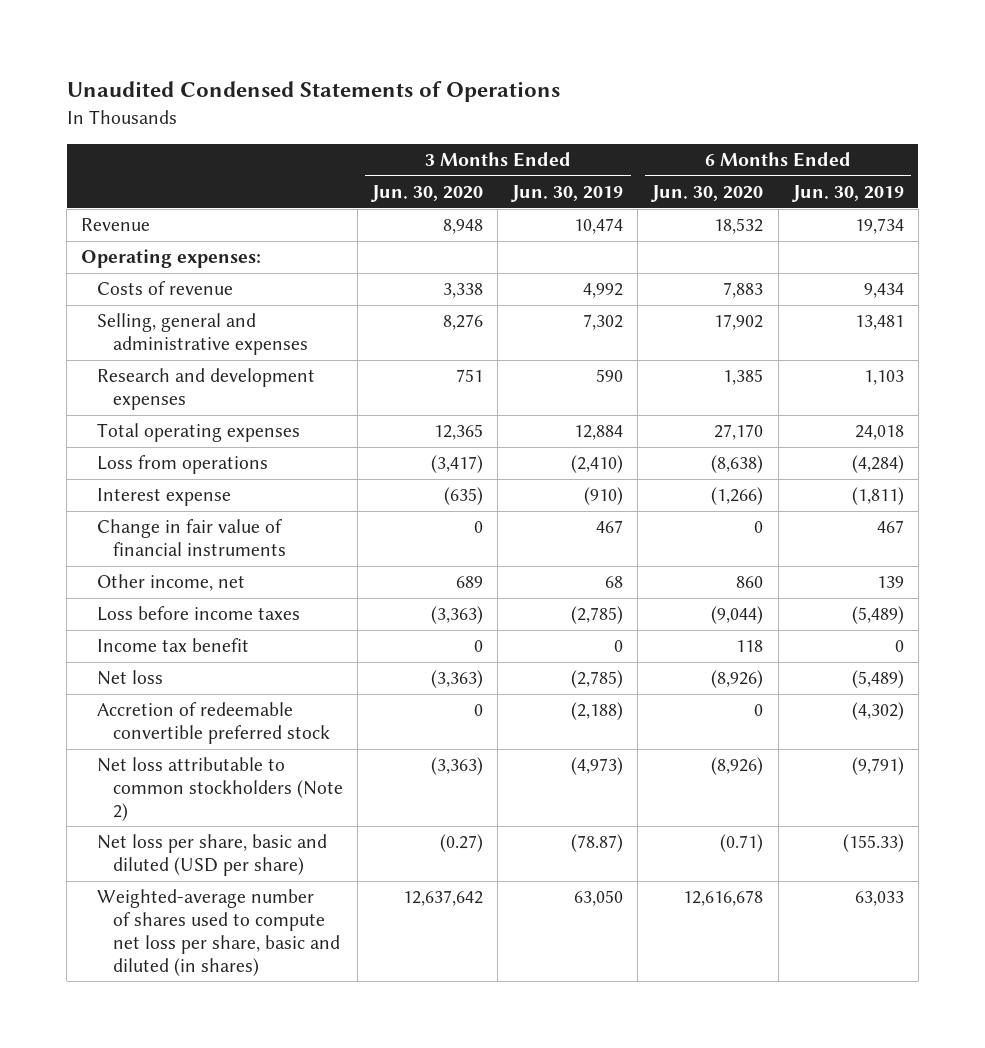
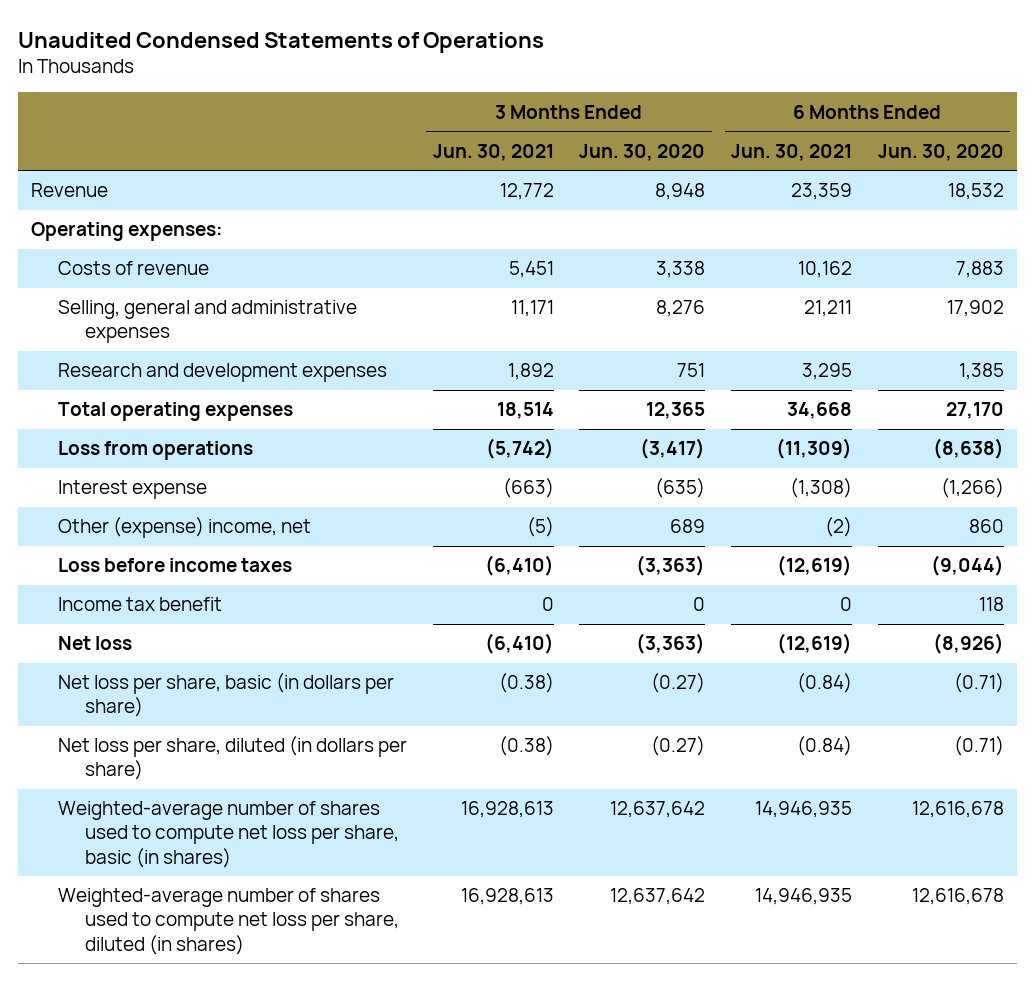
- | 3 Months Ended Jun. 30, 2020 | 3 Months Ended Jun. 30, 2019 | 6 Months Ended Jun. 30, 2020 | 6 Months Ended Jun. 30, 2019
+ | 3 Months Ended Jun. 30, 2021 | 3 Months Ended Jun. 30, 2020 | 6 Months Ended Jun. 30, 2021 | 6 Months Ended Jun. 30, 2020
- Change in fair value of financial instruments | 0 | 467 | 0 | 467
- Other income, net | 689 | 68 | 860 | 139
+ Other (expense) income, net | (5) | 689 | (2) | 860
- Accretion of redeemable convertible preferred stock | 0 | (2,188) | 0 | (4,302)
- Net loss attributable to common stockholders (Note 2) | (3,363) | (4,973) | (8,926) | (9,791)
- Net loss per share, basic and diluted (USD per share) | (0.27) | (78.87) | (0.71) | (155.33)
- Weighted-average number of shares used to compute net loss per share, basic and diluted (in shares) | 12,637,642 | 63,050 | 12,616,678 | 63,033
+ Net loss per share, basic (in dollars per share) | (0.38) | (0.27) | (0.84) | (0.71)
+ Net loss per share, diluted (in dollars per share) | (0.38) | (0.27) | (0.84) | (0.71)
+ Weighted-average number of shares used to compute net loss per share, basic (in shares) | 16,928,613 | 12,637,642 | 14,946,935 | 12,616,678
+ Weighted-average number of shares used to compute net loss per share, diluted (in shares) | 16,928,613 | 12,637,642 | 14,946,935 | 12,616,678

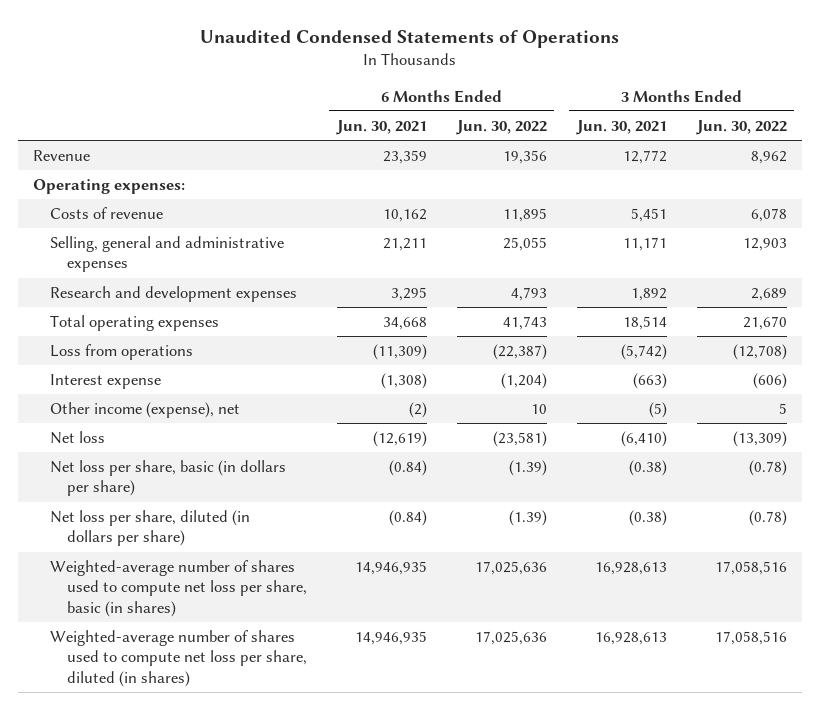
- | 3 Months Ended Jun. 30, 2021 | 3 Months Ended Jun. 30, 2020 | 6 Months Ended Jun. 30, 2021 | 6 Months Ended Jun. 30, 2020
+ | 6 Months Ended Jun. 30, 2021 | 6 Months Ended Jun. 30, 2022 | 3 Months Ended Jun. 30, 2021 | 3 Months Ended Jun. 30, 2022
- Other (expense) income, net | (5) | 689 | (2) | 860
- Loss before income taxes | (6,410) | (3,363) | (12,619) | (9,044)
- Income tax benefit | 0 | 0 | 0 | 118
+ Other income (expense), net | (2) | 10 | (5) | 5

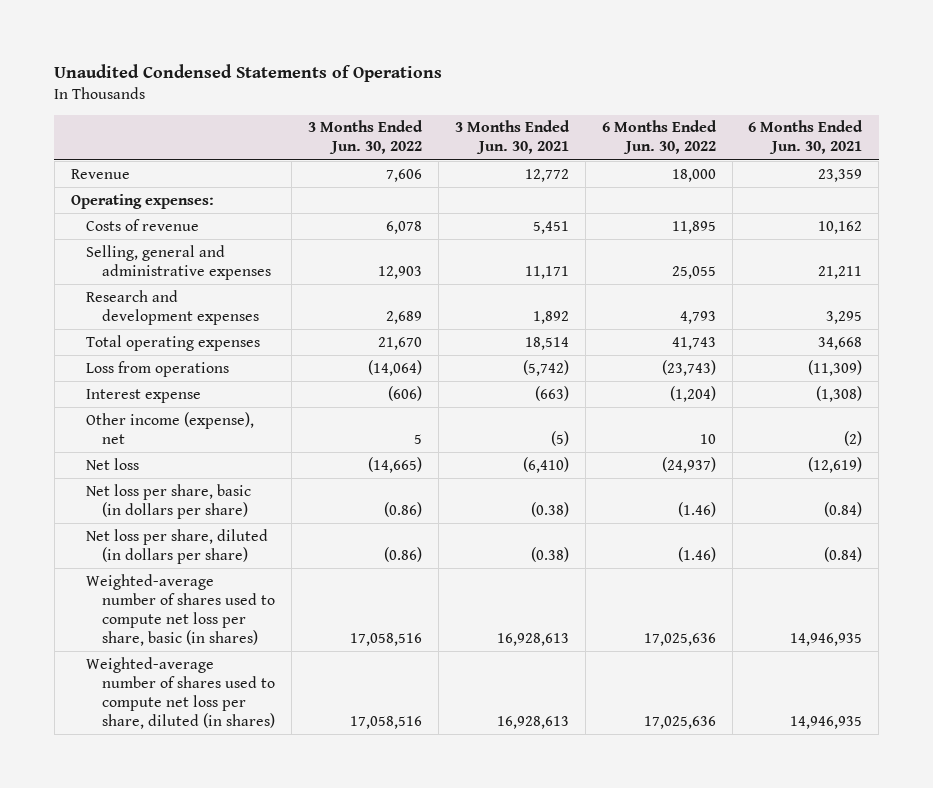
- | 6 Months Ended Jun. 30, 2021 | 6 Months Ended Jun. 30, 2022 | 3 Months Ended Jun. 30, 2021 | 3 Months Ended Jun. 30, 2022
+ | 3 Months Ended Jun. 30, 2022 | 3 Months Ended Jun. 30, 2021 | 6 Months Ended Jun. 30, 2022 | 6 Months Ended Jun. 30, 2021
- Revenue | 23,359 | 19,356 | 12,772 | 8,962
+ Revenue | 7,606 | 12,772 | 18,000 | 23,359
- Loss from operations | (11,309) | (22,387) | (5,742) | (12,708)
+ Loss from operations | (14,064) | (5,742) | (23,743) | (11,309)
- Net loss | (12,619) | (23,581) | (6,410) | (13,309)
- Net loss per share, basic (in dollars per share) | (0.84) | (1.39) | (0.38) | (0.78)
- Net loss per share, diluted (in dollars per share) | (0.84) | (1.39) | (0.38) | (0.78)
+ Net loss | (14,665) | (6,410) | (24,937) | (12,619)
+ Net loss per share, basic (in dollars per share) | (0.86) | (0.38) | (1.46) | (0.84)
+ Net loss per share, diluted (in dollars per share) | (0.86) | (0.38) | (1.46) | (0.84)

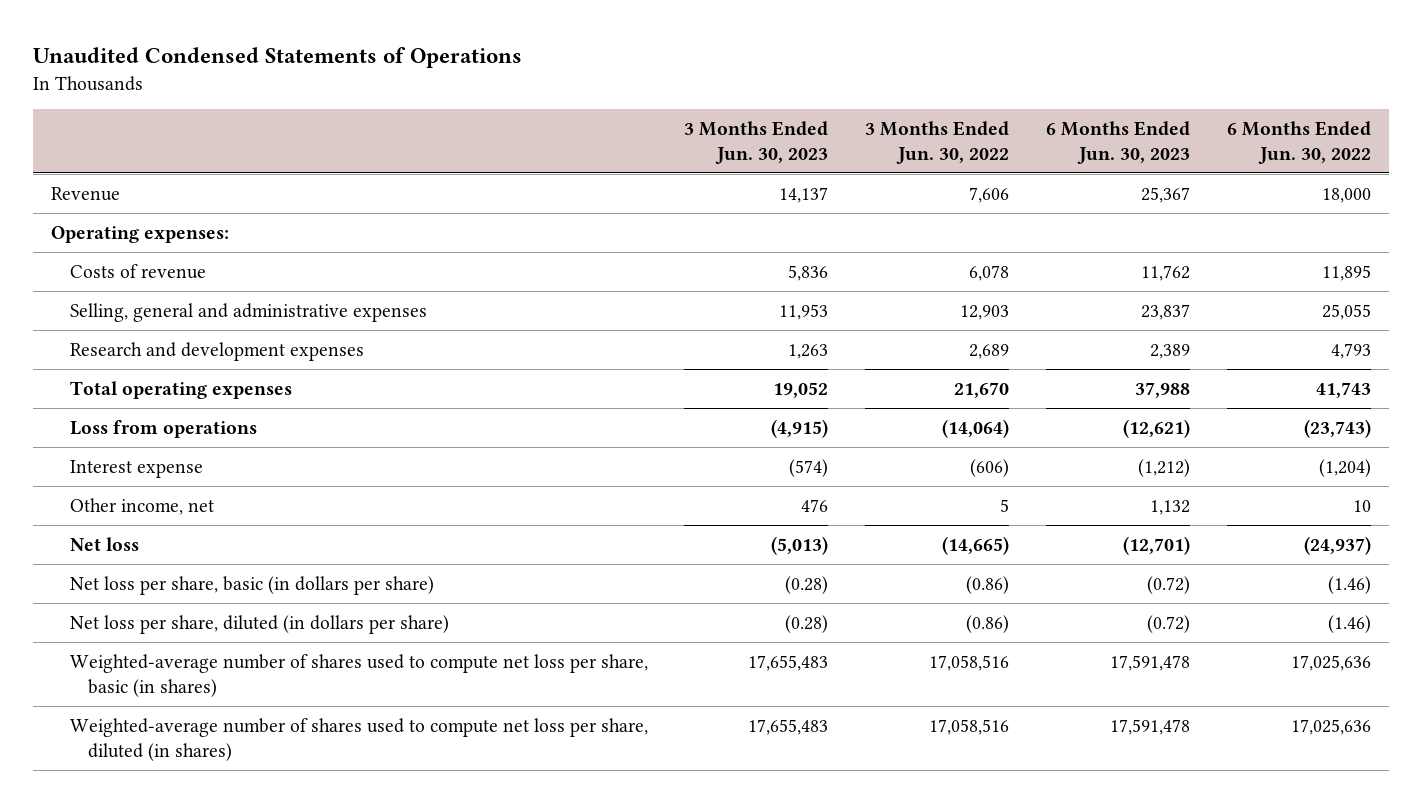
- | 3 Months Ended Jun. 30, 2022 | 3 Months Ended Jun. 30, 2021 | 6 Months Ended Jun. 30, 2022 | 6 Months Ended Jun. 30, 2021
+ | 3 Months Ended Jun. 30, 2023 | 3 Months Ended Jun. 30, 2022 | 6 Months Ended Jun. 30, 2023 | 6 Months Ended Jun. 30, 2022
- Other income (expense), net | 5 | (5) | 10 | (2)
+ Other income, net | 476 | 5 | 1,132 | 10

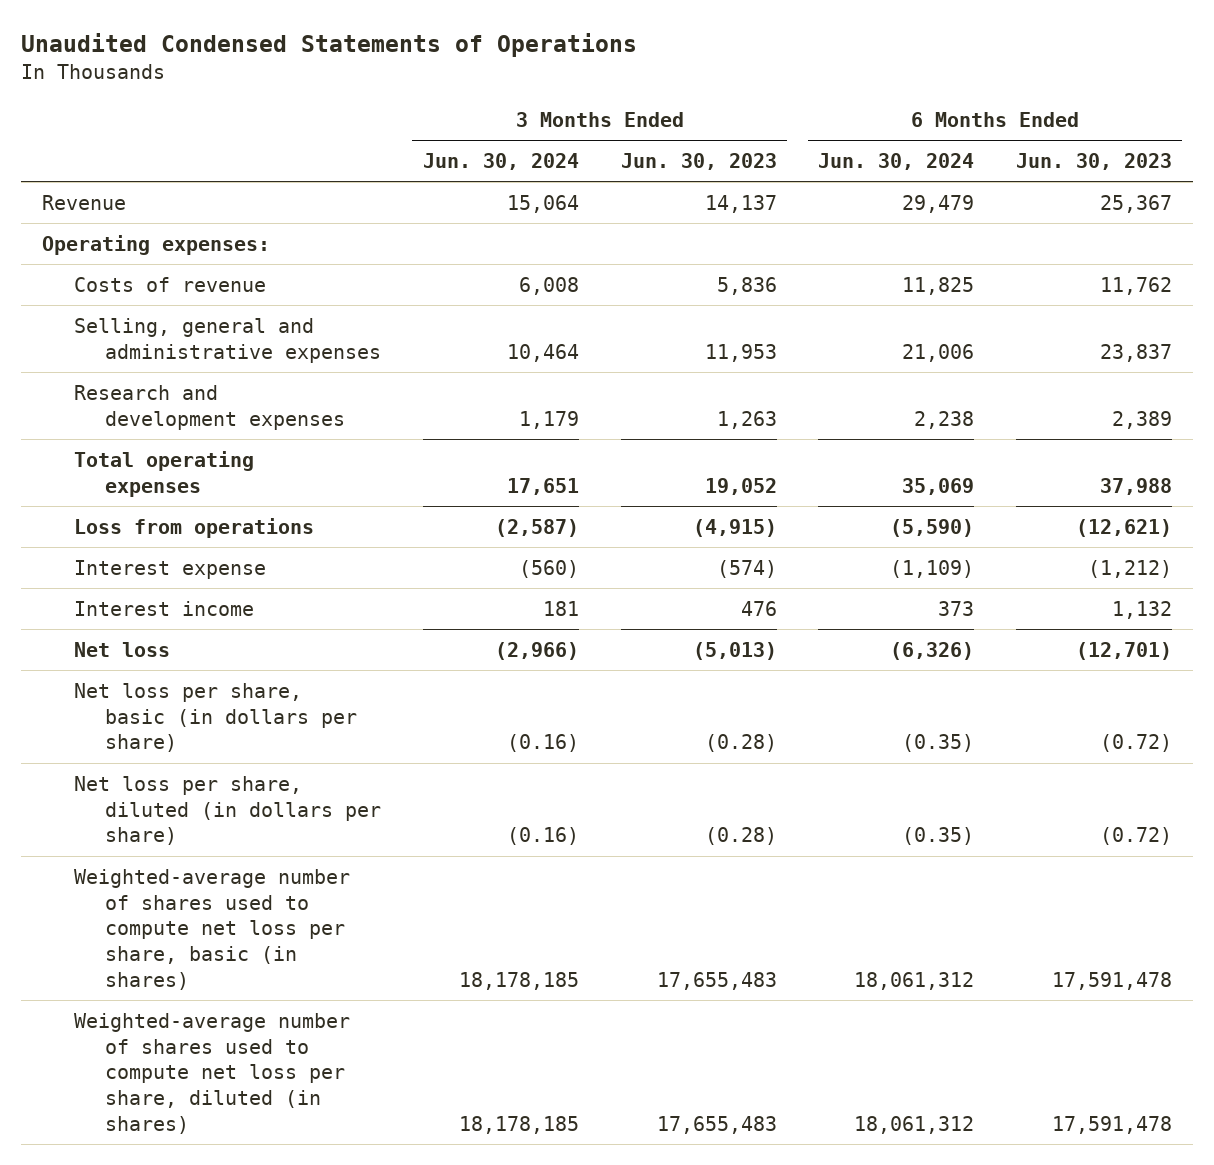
- | 3 Months Ended Jun. 30, 2023 | 3 Months Ended Jun. 30, 2022 | 6 Months Ended Jun. 30, 2023 | 6 Months Ended Jun. 30, 2022
+ | 3 Months Ended Jun. 30, 2024 | 3 Months Ended Jun. 30, 2023 | 6 Months Ended Jun. 30, 2024 | 6 Months Ended Jun. 30, 2023
- Other income, net | 476 | 5 | 1,132 | 10
+ Interest income | 181 | 476 | 373 | 1,132

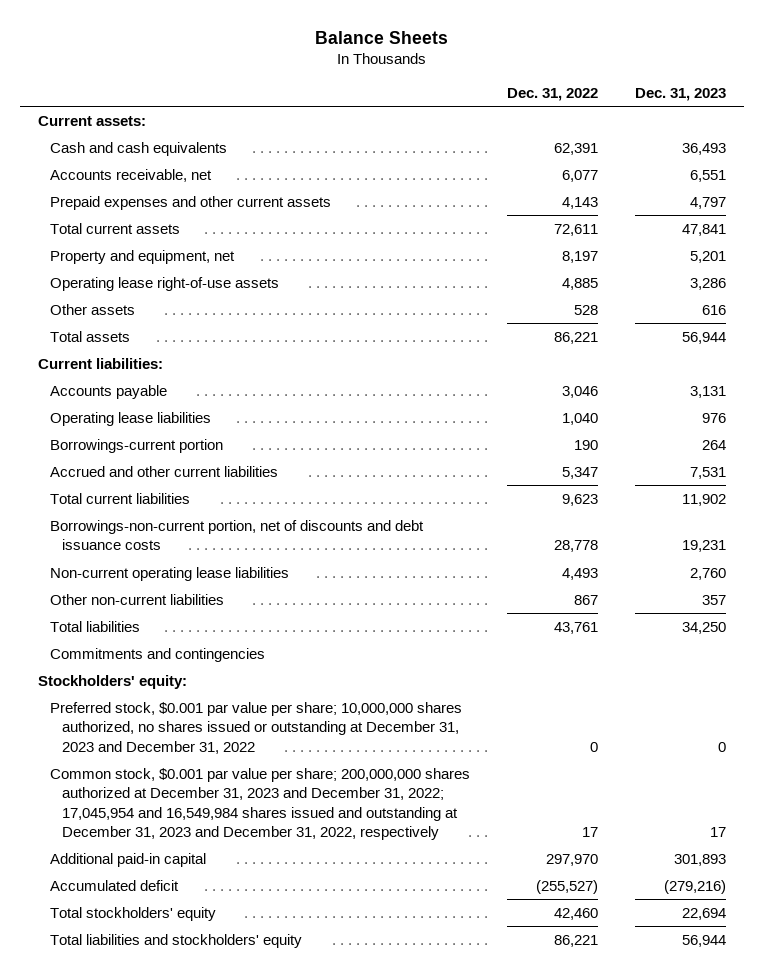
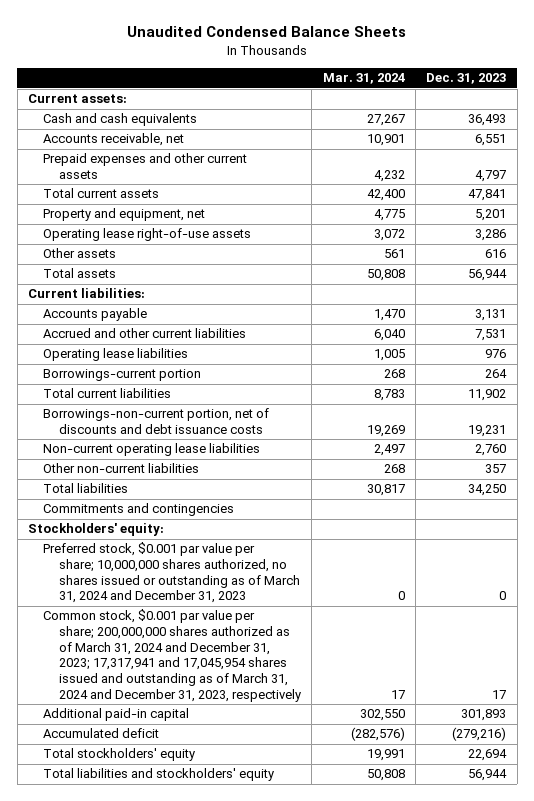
- Balance Sheets
+ Unaudited Condensed Balance Sheets
- | Dec. 31, 2022 | Dec. 31, 2023
+ | Mar. 31, 2024 | Dec. 31, 2023
moved up: Accrued and other current liabilities | 6,040 | 7,531
- Preferred stock, $0.001 par value per share; 10,000,000 shares authorized, no shares issued or outstanding at December 31, 2023 and December 31, 2022 | 0 | 0
- Common stock, $0.001 par value per share; 200,000,000 shares authorized at December 31, 2023 and December 31, 2022; 17,045,954 and 16,549,984 shares issued and outstanding at December 31, 2023 and December 31, 2022, respectively | 17 | 17
+ Preferred stock, $0.001 par value per share; 10,000,000 shares authorized, no shares issued or outstanding as of March 31, 2024 and December 31, 2023 | 0 | 0
+ Common stock, $0.001 par value per share; 200,000,000 shares authorized as of March 31, 2024 and December 31, 2023; 17,317,941 and 17,045,954 shares issued and outstanding as of March 31, 2024 and December 31, 2023, respectively | 17 | 17

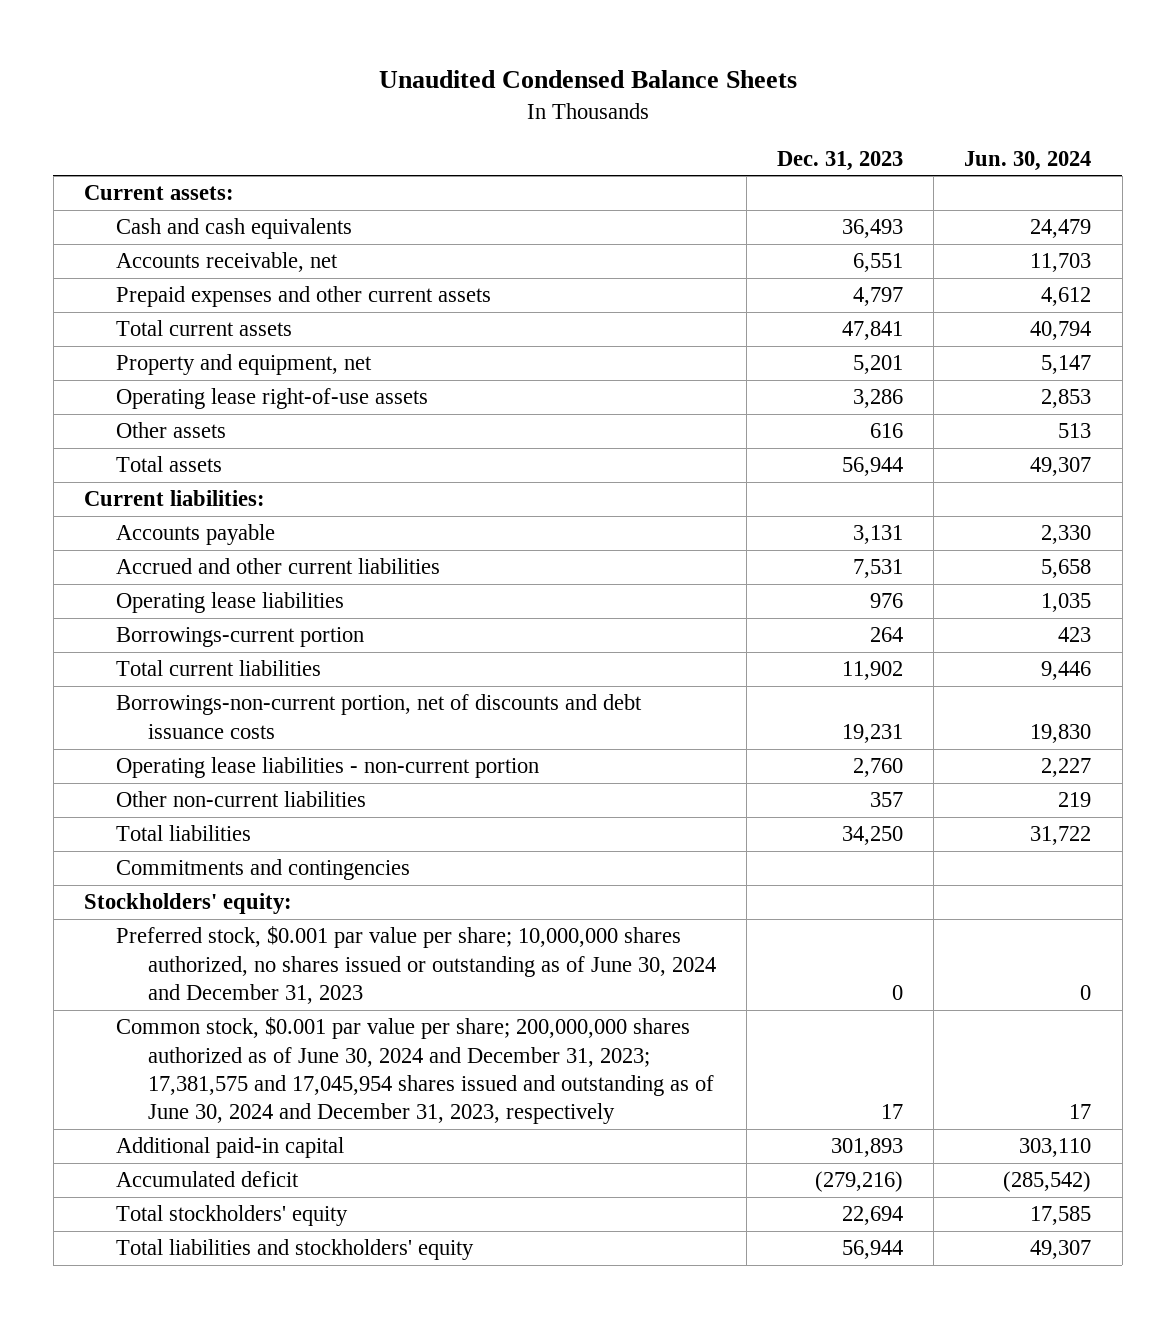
- | Mar. 31, 2024 | Dec. 31, 2023
+ | Dec. 31, 2023 | Jun. 30, 2024
- Non-current operating lease liabilities | 2,497 | 2,760
+ Operating lease liabilities - non-current portion | 2,760 | 2,227
- Preferred stock, $0.001 par value per share; 10,000,000 shares authorized, no shares issued or outstanding as of March 31, 2024 and December 31, 2023 | 0 | 0
- Common stock, $0.001 par value per share; 200,000,000 shares authorized as of March 31, 2024 and December 31, 2023; 17,317,941 and 17,045,954 shares issued and outstanding as of March 31, 2024 and December 31, 2023, respectively | 17 | 17
+ Preferred stock, $0.001 par value per share; 10,000,000 shares authorized, no shares issued or outstanding as of June 30, 2024 and December 31, 2023 | 0 | 0
+ Common stock, $0.001 par value per share; 200,000,000 shares authorized as of June 30, 2024 and December 31, 2023; 17,381,575 and 17,045,954 shares issued and outstanding as of June 30, 2024 and December 31, 2023, respectively | 17 | 17

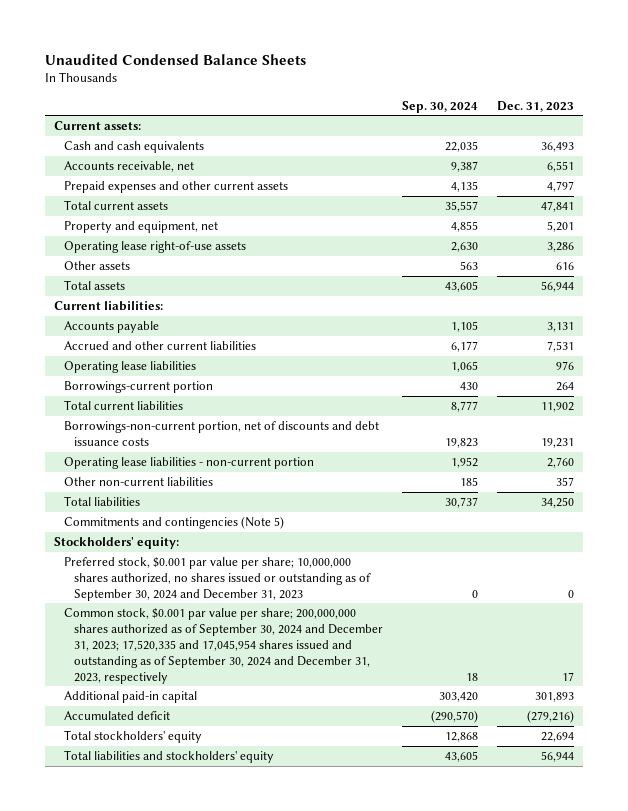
- | Dec. 31, 2023 | Jun. 30, 2024
+ | Sep. 30, 2024 | Dec. 31, 2023
- Commitments and contingencies
+ Commitments and contingencies (Note 5)
- Preferred stock, $0.001 par value per share; 10,000,000 shares authorized, no shares issued or outstanding as of June 30, 2024 and December 31, 2023 | 0 | 0
- Common stock, $0.001 par value per share; 200,000,000 shares authorized as of June 30, 2024 and December 31, 2023; 17,381,575 and 17,045,954 shares issued and outstanding as of June 30, 2024 and December 31, 2023, respectively | 17 | 17
+ Preferred stock, $0.001 par value per share; 10,000,000 shares authorized, no shares issued or outstanding as of September 30, 2024 and December 31, 2023 | 0 | 0
+ Common stock, $0.001 par value per share; 200,000,000 shares authorized as of September 30, 2024 and December 31, 2023; 17,520,335 and 17,045,954 shares issued and outstanding as of September 30, 2024 and December 31, 2023, respectively | 18 | 17

